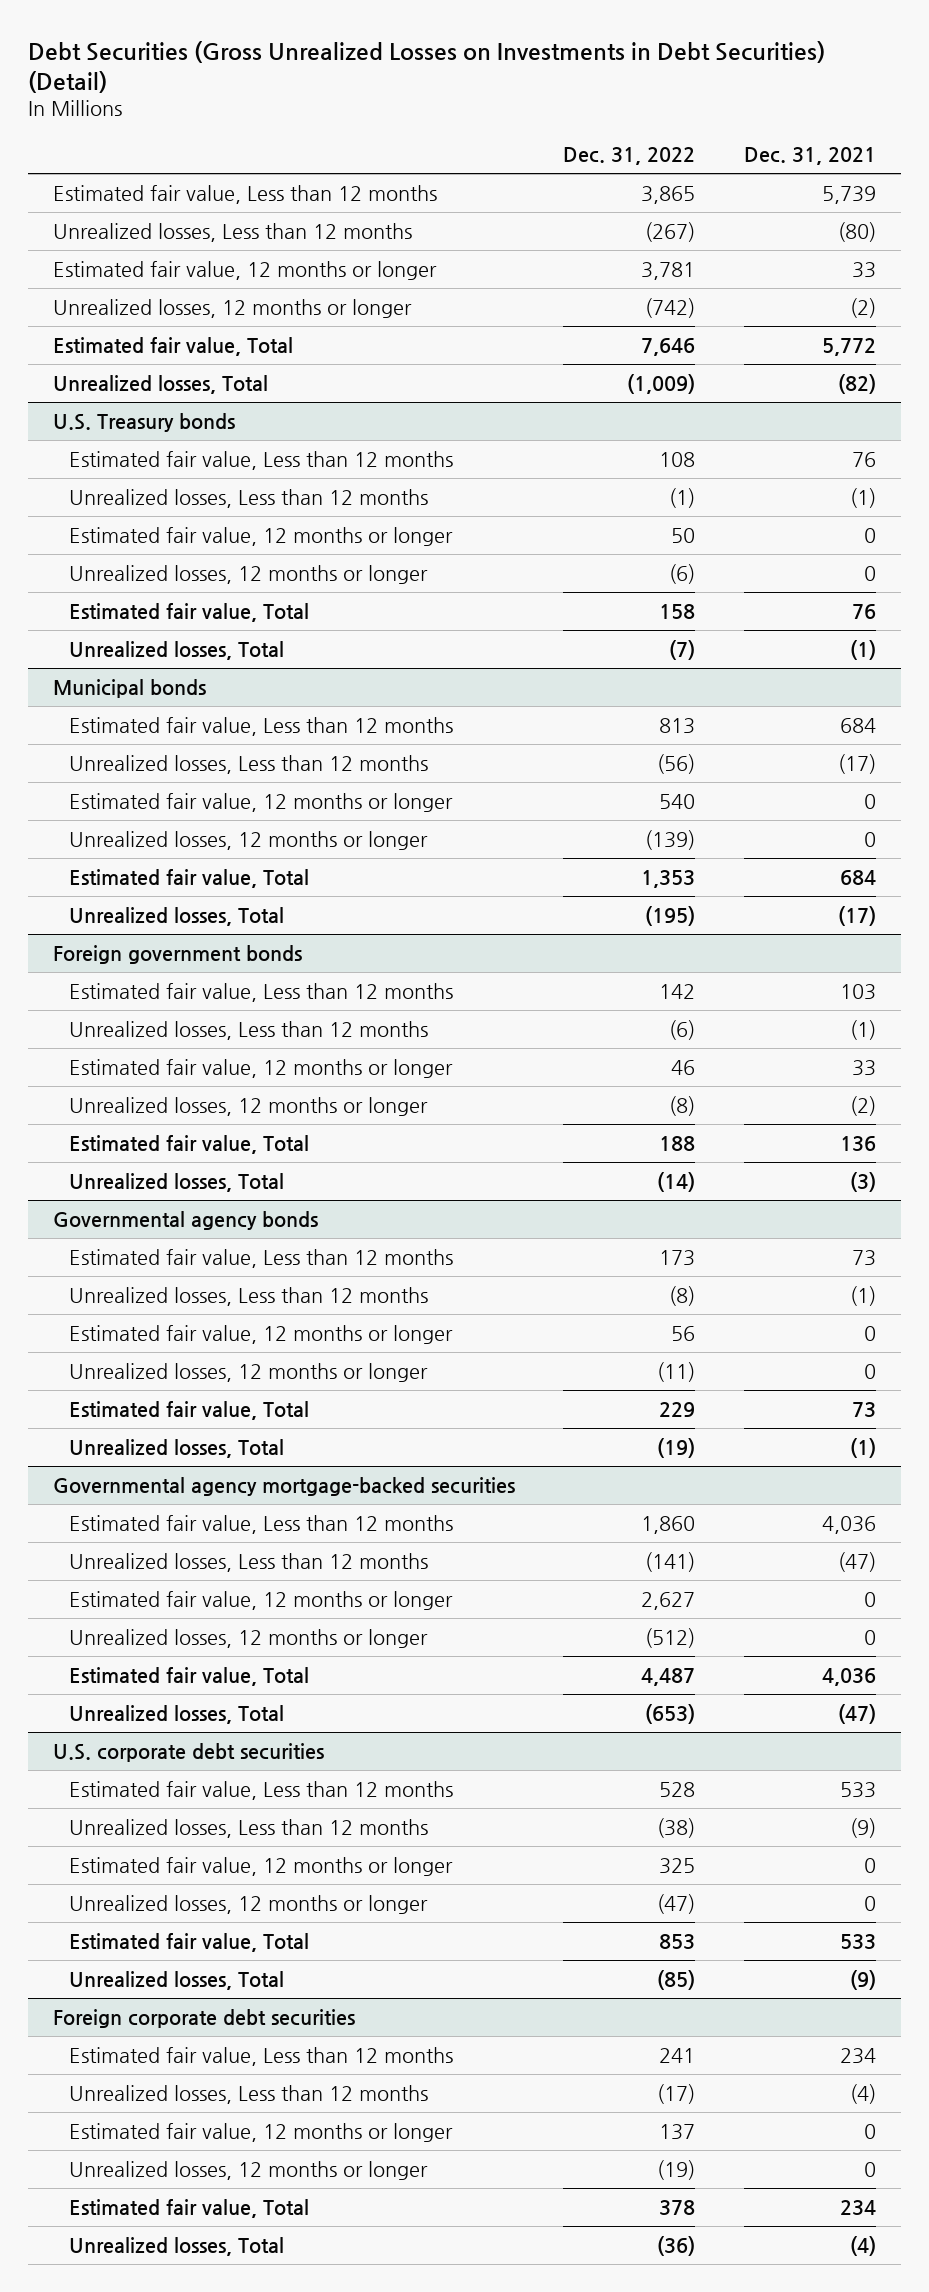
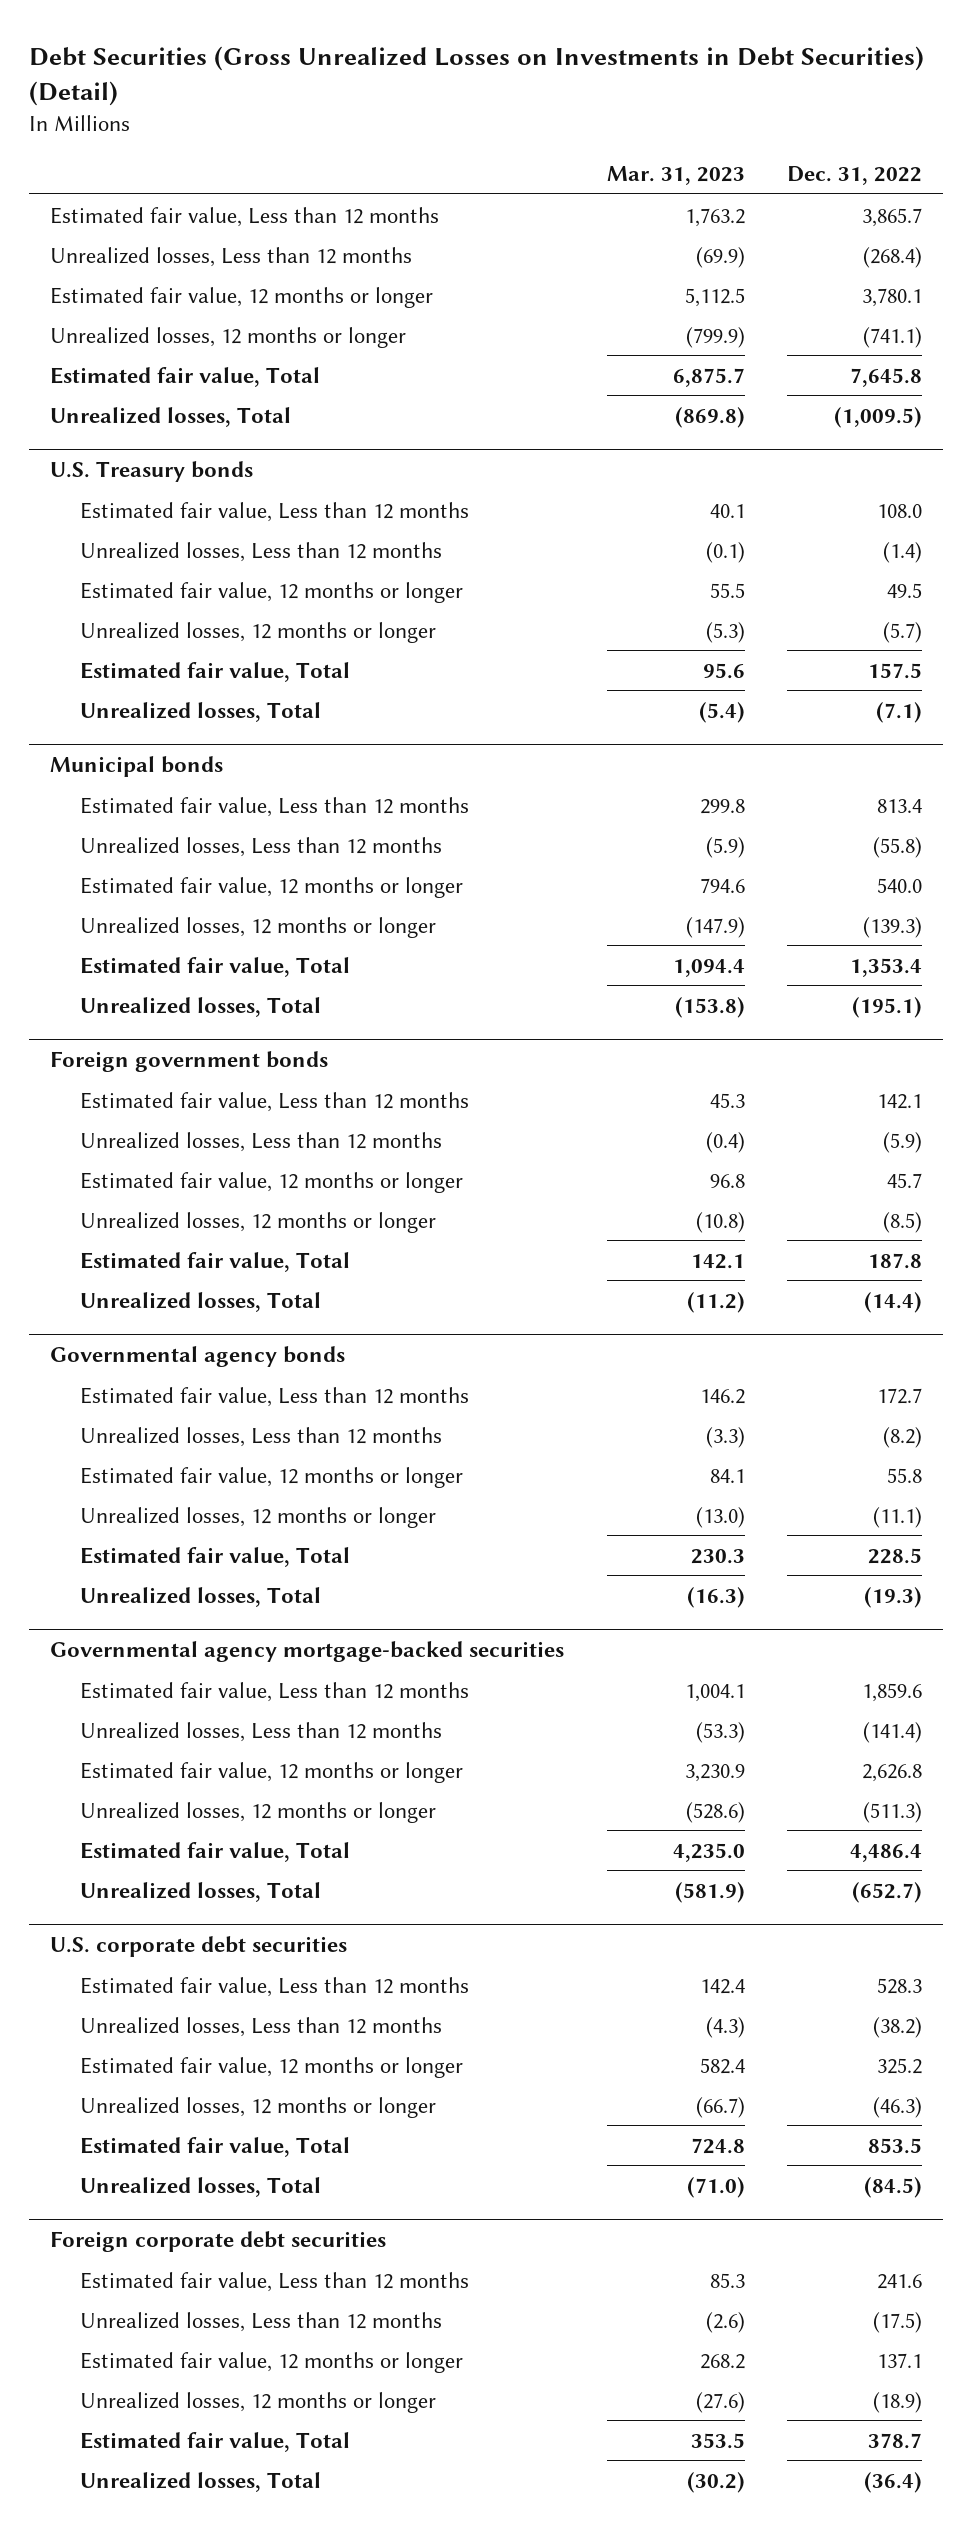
- | Dec. 31, 2022 | Dec. 31, 2021
+ | Mar. 31, 2023 | Dec. 31, 2022
- Estimated fair value, Less than 12 months | 3,865 | 5,739
- Unrealized losses, Less than 12 months | (267) | (80)
- Estimated fair value, 12 months or longer | 3,781 | 33
- Unrealized losses, 12 months or longer | (742) | (2)
- Estimated fair value, Total | 7,646 | 5,772
- Unrealized losses, Total | (1,009) | (82)
+ Estimated fair value, Less than 12 months | 1,763.2 | 3,865.7
+ Unrealized losses, Less than 12 months | (69.9) | (268.4)
+ Estimated fair value, 12 months or longer | 5,112.5 | 3,780.1
+ Unrealized losses, 12 months or longer | (799.9) | (741.1)
+ Estimated fair value, Total | 6,875.7 | 7,645.8
+ Unrealized losses, Total | (869.8) | (1,009.5)
@ U.S. Treasury bonds
- Estimated fair value, Less than 12 months | 108 | 76
- Unrealized losses, Less than 12 months | (1) | (1)
- Estimated fair value, 12 months or longer | 50 | 0
- Unrealized losses, 12 months or longer | (6) | 0
- Estimated fair value, Total | 158 | 76
- Unrealized losses, Total | (7) | (1)
+ Estimated fair value, Less than 12 months | 40.1 | 108.0
+ Unrealized losses, Less than 12 months | (0.1) | (1.4)
+ Estimated fair value, 12 months or longer | 55.5 | 49.5
+ Unrealized losses, 12 months or longer | (5.3) | (5.7)
+ Estimated fair value, Total | 95.6 | 157.5
+ Unrealized losses, Total | (5.4) | (7.1)
@ Municipal bonds
- Estimated fair value, Less than 12 months | 813 | 684
- Unrealized losses, Less than 12 months | (56) | (17)
- Estimated fair value, 12 months or longer | 540 | 0
- Unrealized losses, 12 months or longer | (139) | 0
- Estimated fair value, Total | 1,353 | 684
- Unrealized losses, Total | (195) | (17)
+ Estimated fair value, Less than 12 months | 299.8 | 813.4
+ Unrealized losses, Less than 12 months | (5.9) | (55.8)
+ Estimated fair value, 12 months or longer | 794.6 | 540.0
+ Unrealized losses, 12 months or longer | (147.9) | (139.3)
+ Estimated fair value, Total | 1,094.4 | 1,353.4
+ Unrealized losses, Total | (153.8) | (195.1)
@ Foreign government bonds
- Estimated fair value, Less than 12 months | 142 | 103
- Unrealized losses, Less than 12 months | (6) | (1)
- Estimated fair value, 12 months or longer | 46 | 33
- Unrealized losses, 12 months or longer | (8) | (2)
- Estimated fair value, Total | 188 | 136
- Unrealized losses, Total | (14) | (3)
+ Estimated fair value, Less than 12 months | 45.3 | 142.1
+ Unrealized losses, Less than 12 months | (0.4) | (5.9)
+ Estimated fair value, 12 months or longer | 96.8 | 45.7
+ Unrealized losses, 12 months or longer | (10.8) | (8.5)
+ Estimated fair value, Total | 142.1 | 187.8
+ Unrealized losses, Total | (11.2) | (14.4)
@ Governmental agency bonds
- Estimated fair value, Less than 12 months | 173 | 73
- Unrealized losses, Less than 12 months | (8) | (1)
- Estimated fair value, 12 months or longer | 56 | 0
- Unrealized losses, 12 months or longer | (11) | 0
- Estimated fair value, Total | 229 | 73
- Unrealized losses, Total | (19) | (1)
+ Estimated fair value, Less than 12 months | 146.2 | 172.7
+ Unrealized losses, Less than 12 months | (3.3) | (8.2)
+ Estimated fair value, 12 months or longer | 84.1 | 55.8
+ Unrealized losses, 12 months or longer | (13.0) | (11.1)
+ Estimated fair value, Total | 230.3 | 228.5
+ Unrealized losses, Total | (16.3) | (19.3)
@ Governmental agency mortgage-backed securities
- Estimated fair value, Less than 12 months | 1,860 | 4,036
- Unrealized losses, Less than 12 months | (141) | (47)
- Estimated fair value, 12 months or longer | 2,627 | 0
- Unrealized losses, 12 months or longer | (512) | 0
- Estimated fair value, Total | 4,487 | 4,036
- Unrealized losses, Total | (653) | (47)
+ Estimated fair value, Less than 12 months | 1,004.1 | 1,859.6
+ Unrealized losses, Less than 12 months | (53.3) | (141.4)
+ Estimated fair value, 12 months or longer | 3,230.9 | 2,626.8
+ Unrealized losses, 12 months or longer | (528.6) | (511.3)
+ Estimated fair value, Total | 4,235.0 | 4,486.4
+ Unrealized losses, Total | (581.9) | (652.7)
@ U.S. corporate debt securities
- Estimated fair value, Less than 12 months | 528 | 533
- Unrealized losses, Less than 12 months | (38) | (9)
- Estimated fair value, 12 months or longer | 325 | 0
- Unrealized losses, 12 months or longer | (47) | 0
- Estimated fair value, Total | 853 | 533
- Unrealized losses, Total | (85) | (9)
+ Estimated fair value, Less than 12 months | 142.4 | 528.3
+ Unrealized losses, Less than 12 months | (4.3) | (38.2)
+ Estimated fair value, 12 months or longer | 582.4 | 325.2
+ Unrealized losses, 12 months or longer | (66.7) | (46.3)
+ Estimated fair value, Total | 724.8 | 853.5
+ Unrealized losses, Total | (71.0) | (84.5)
@ Foreign corporate debt securities
- Estimated fair value, Less than 12 months | 241 | 234
- Unrealized losses, Less than 12 months | (17) | (4)
- Estimated fair value, 12 months or longer | 137 | 0
- Unrealized losses, 12 months or longer | (19) | 0
- Estimated fair value, Total | 378 | 234
- Unrealized losses, Total | (36) | (4)
+ Estimated fair value, Less than 12 months | 85.3 | 241.6
+ Unrealized losses, Less than 12 months | (2.6) | (17.5)
+ Estimated fair value, 12 months or longer | 268.2 | 137.1
+ Unrealized losses, 12 months or longer | (27.6) | (18.9)
+ Estimated fair value, Total | 353.5 | 378.7
+ Unrealized losses, Total | (30.2) | (36.4)

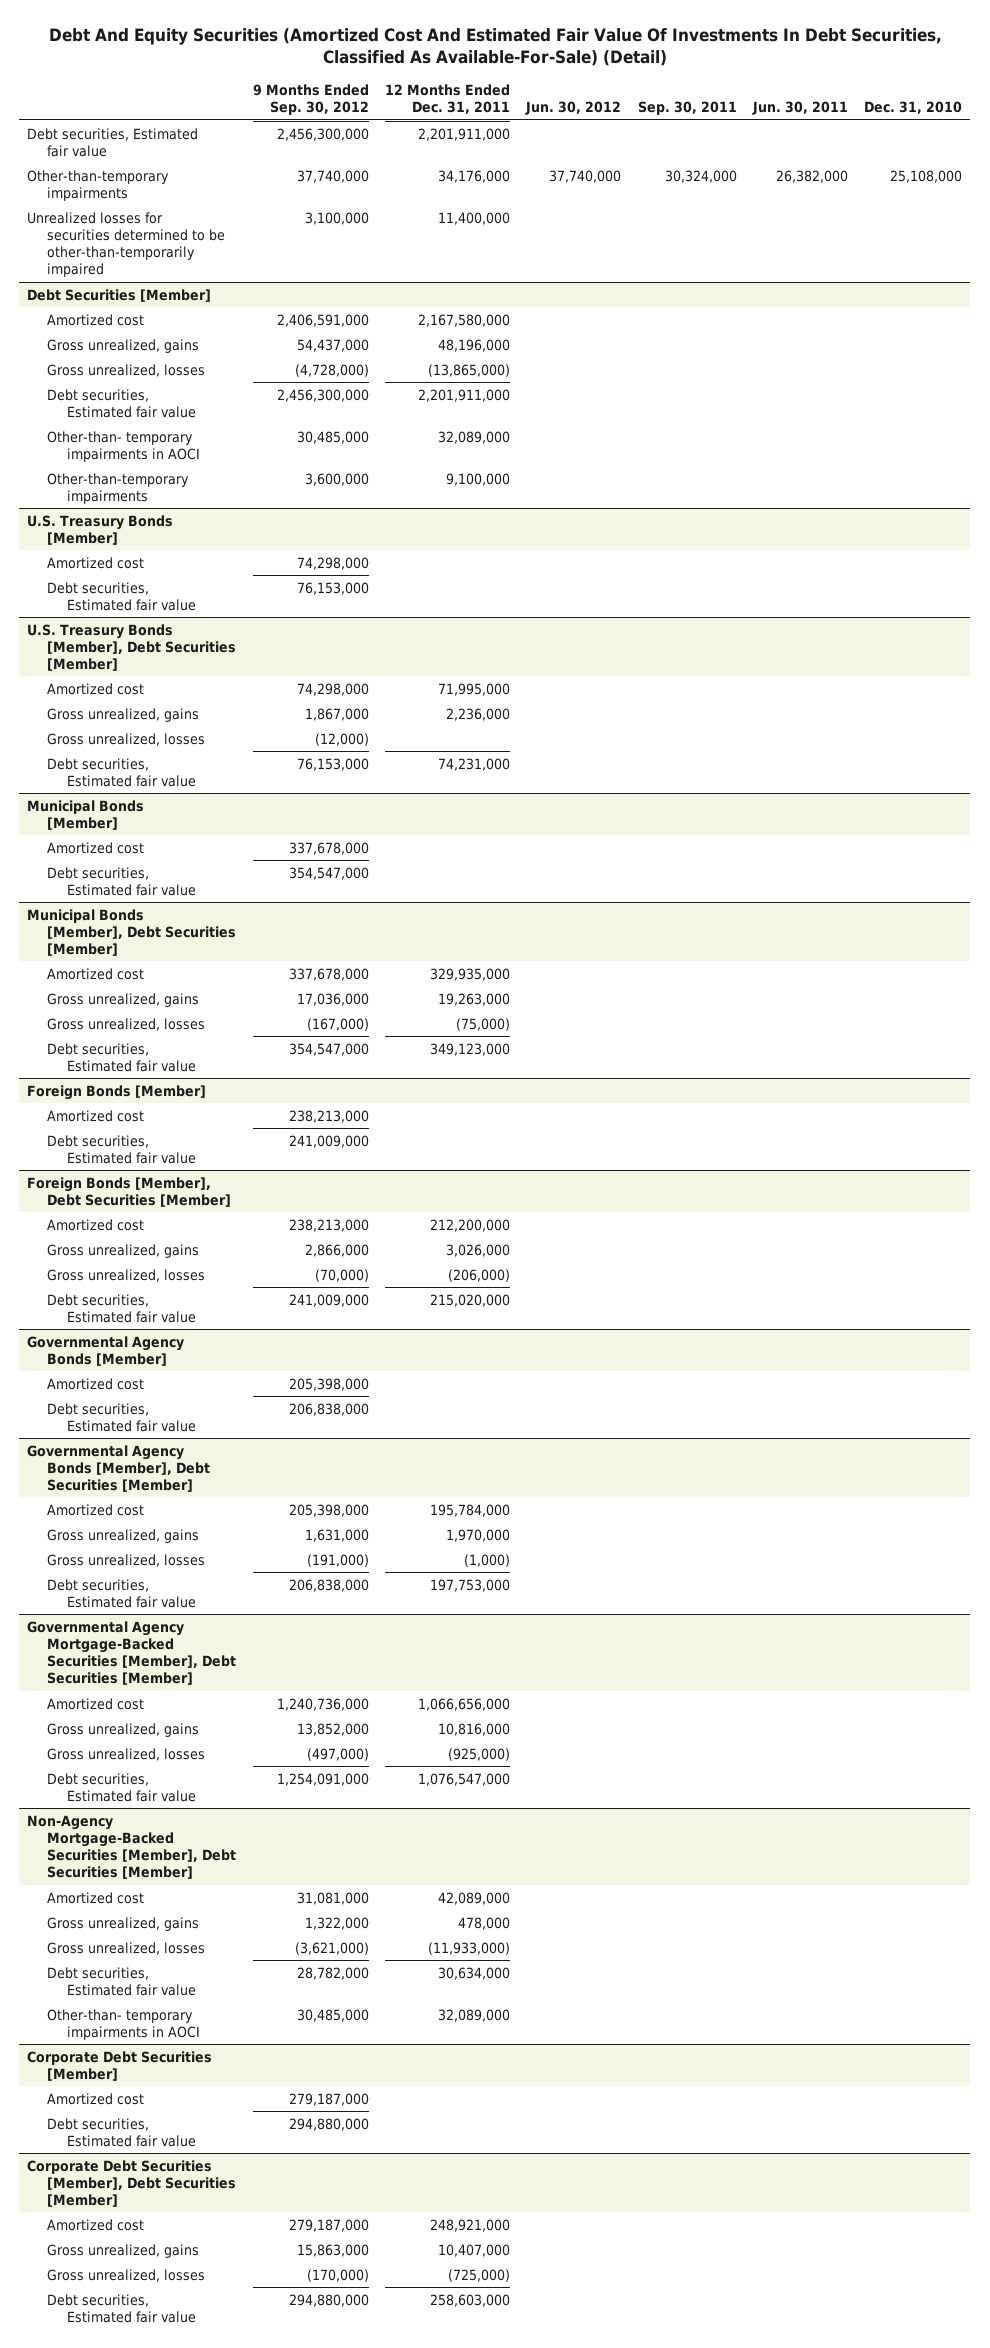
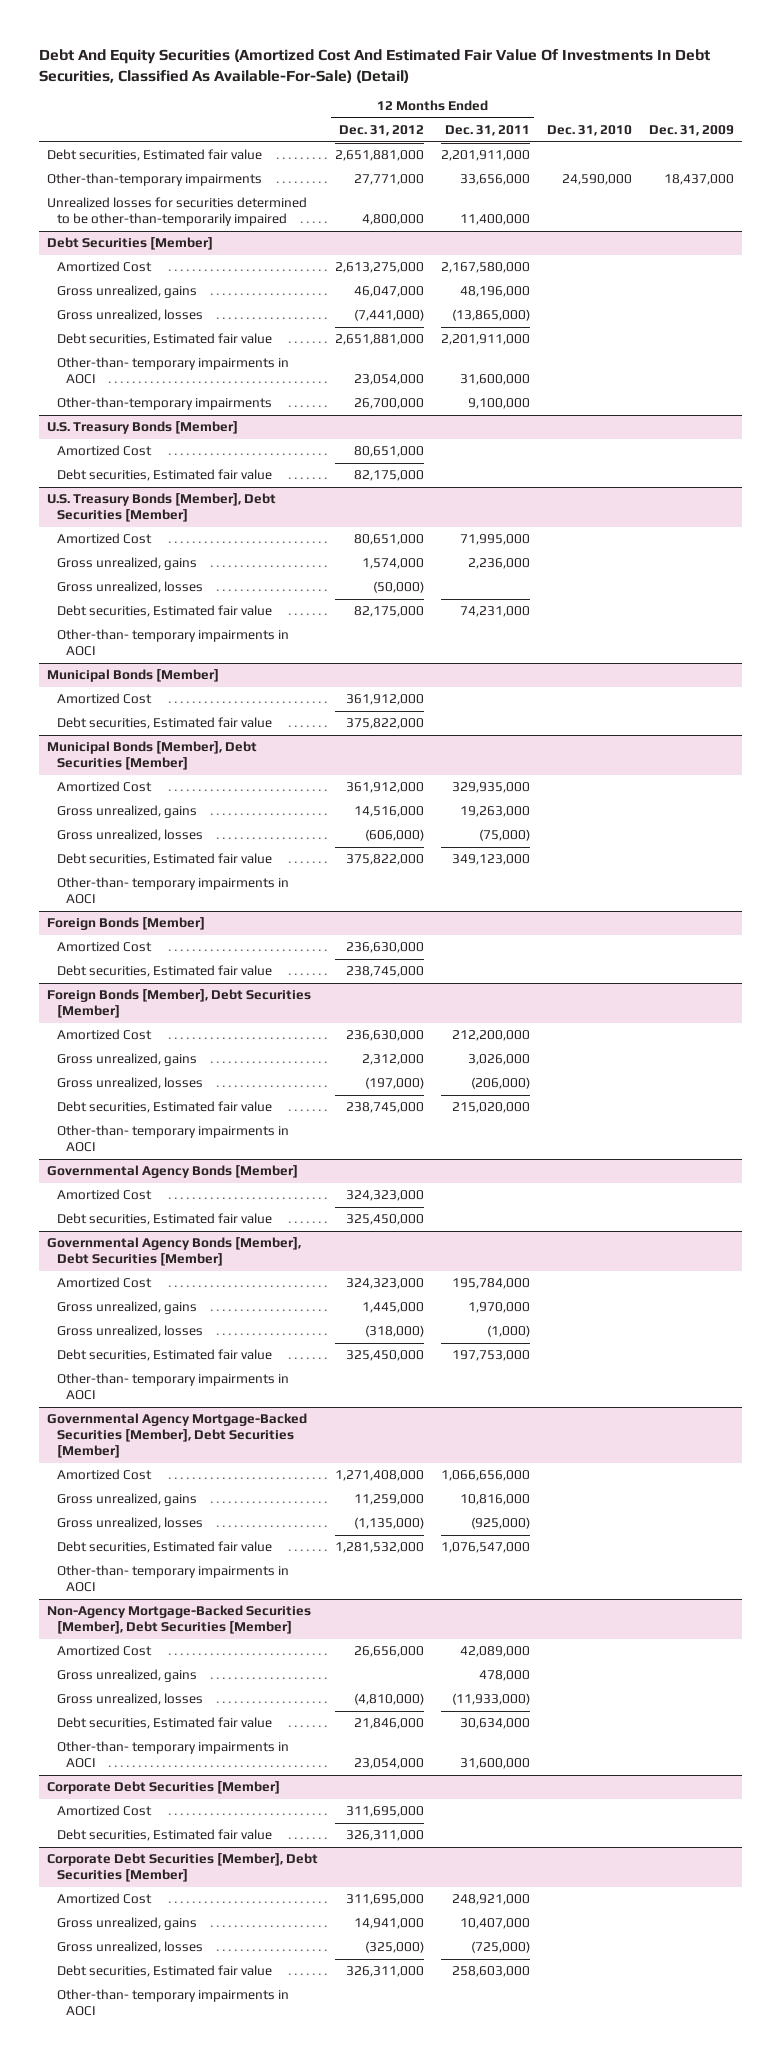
- | 9 Months Ended Sep. 30, 2012 | 12 Months Ended Dec. 31, 2011 | Jun. 30, 2012 | Sep. 30, 2011 | Jun. 30, 2011 | Dec. 31, 2010
+ | 12 Months Ended Dec. 31, 2012 | 12 Months Ended Dec. 31, 2011 | Dec. 31, 2010 | Dec. 31, 2009
- Other-than-temporary impairments | 37,740,000 | 34,176,000 | 37,740,000 | 30,324,000 | 26,382,000 | 25,108,000
+ Other-than-temporary impairments | 27,771,000 | 33,656,000 | 24,590,000 | 18,437,000
@ Debt Securities [Member]
- Amortized cost | 2,406,591,000 | 2,167,580,000 | | | |
+ Amortized Cost | 2,613,275,000 | 2,167,580,000 | |
- Other-than- temporary impairments in AOCI | 30,485,000 | 32,089,000 | | | |
+ Other-than- temporary impairments in AOCI | 23,054,000 | 31,600,000 | |
@ U.S. Treasury Bonds [Member]
- Amortized cost | 74,298,000 | | | | |
+ Amortized Cost | 80,651,000 | | |
@ U.S. Treasury Bonds [Member], Debt Securities [Member]
- Amortized cost | 74,298,000 | 71,995,000 | | | |
+ Amortized Cost | 80,651,000 | 71,995,000 | |
+ Other-than- temporary impairments in AOCI
@ Municipal Bonds [Member]
- Amortized cost | 337,678,000 | | | | |
+ Amortized Cost | 361,912,000 | | |
@ Municipal Bonds [Member], Debt Securities [Member]
- Amortized cost | 337,678,000 | 329,935,000 | | | |
+ Amortized Cost | 361,912,000 | 329,935,000 | |
+ Other-than- temporary impairments in AOCI
@ Foreign Bonds [Member]
- Amortized cost | 238,213,000 | | | | |
+ Amortized Cost | 236,630,000 | | |
@ Foreign Bonds [Member], Debt Securities [Member]
- Amortized cost | 238,213,000 | 212,200,000 | | | |
+ Amortized Cost | 236,630,000 | 212,200,000 | |
+ Other-than- temporary impairments in AOCI
@ Governmental Agency Bonds [Member]
- Amortized cost | 205,398,000 | | | | |
+ Amortized Cost | 324,323,000 | | |
@ Governmental Agency Bonds [Member], Debt Securities [Member]
- Amortized cost | 205,398,000 | 195,784,000 | | | |
+ Amortized Cost | 324,323,000 | 195,784,000 | |
+ Other-than- temporary impairments in AOCI
@ Governmental Agency Mortgage-Backed Securities [Member], Debt Securities [Member]
- Amortized cost | 1,240,736,000 | 1,066,656,000 | | | |
+ Amortized Cost | 1,271,408,000 | 1,066,656,000 | |
+ Other-than- temporary impairments in AOCI
@ Non-Agency Mortgage-Backed Securities [Member], Debt Securities [Member]
- Amortized cost | 31,081,000 | 42,089,000 | | | |
+ Amortized Cost | 26,656,000 | 42,089,000 | |
- Other-than- temporary impairments in AOCI | 30,485,000 | 32,089,000 | | | |
+ Other-than- temporary impairments in AOCI | 23,054,000 | 31,600,000 | |
@ Corporate Debt Securities [Member]
- Amortized cost | 279,187,000 | | | | |
+ Amortized Cost | 311,695,000 | | |
@ Corporate Debt Securities [Member], Debt Securities [Member]
- Amortized cost | 279,187,000 | 248,921,000 | | | |
+ Amortized Cost | 311,695,000 | 248,921,000 | |
+ Other-than- temporary impairments in AOCI

